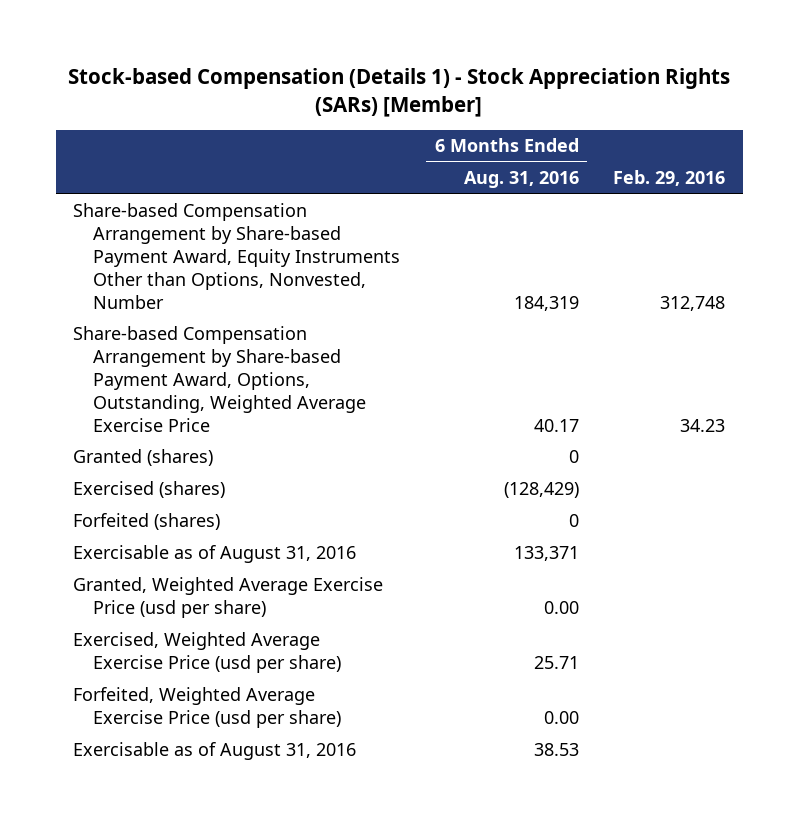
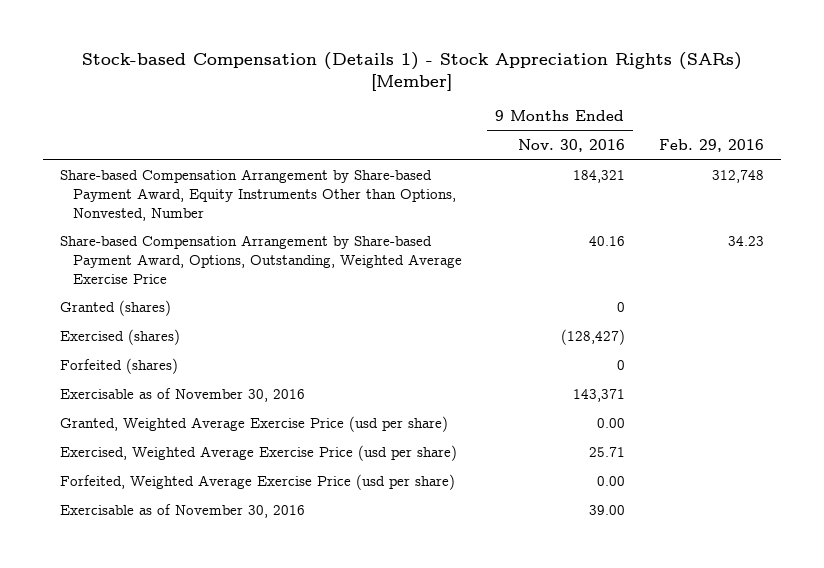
- | 6 Months Ended Aug. 31, 2016 | Feb. 29, 2016
+ | 9 Months Ended Nov. 30, 2016 | Feb. 29, 2016
- Exercisable as of August 31, 2016 | 133,371 |
+ Exercisable as of November 30, 2016 | 143,371 |
- Exercisable as of August 31, 2016 | 38.53 |
+ Exercisable as of November 30, 2016 | 39.00 |

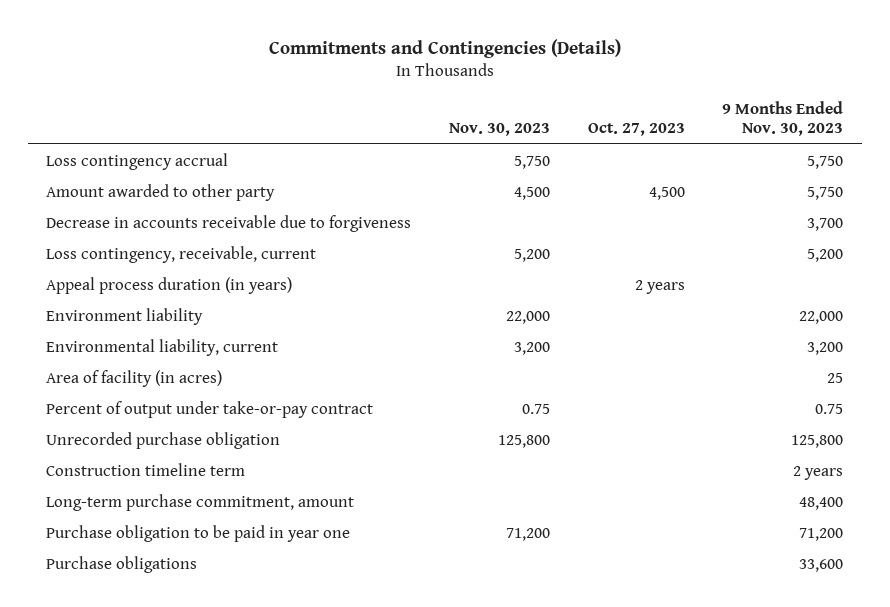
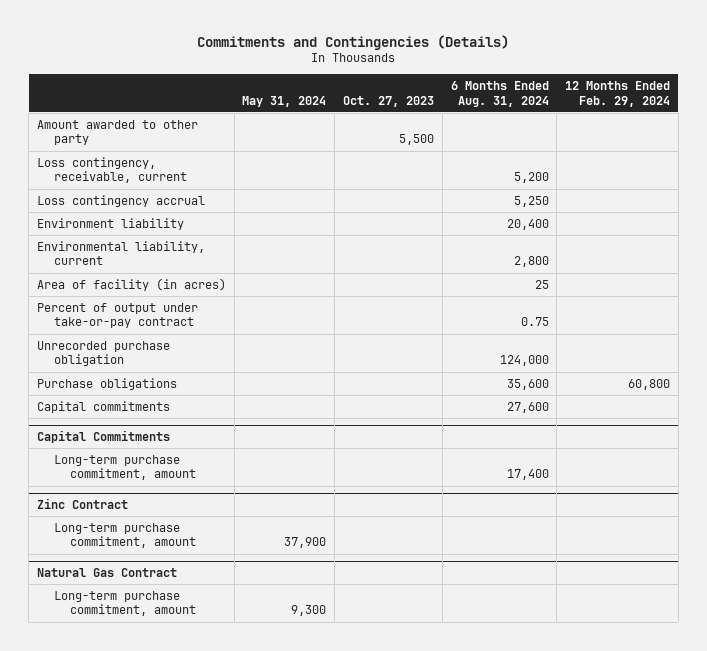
- | Nov. 30, 2023 | Oct. 27, 2023 | 9 Months Ended Nov. 30, 2023
+ | May 31, 2024 | Oct. 27, 2023 | 6 Months Ended Aug. 31, 2024 | 12 Months Ended Feb. 29, 2024
- Amount awarded to other party | 4,500 | 4,500 | 5,750
- Decrease in accounts receivable due to forgiveness | | | 3,700
+ Amount awarded to other party | | 5,500 | |
- Appeal process duration (in years) | | 2 years |
moved down: Loss contingency accrual | | | 5,250 |
- Construction timeline term | | | 2 years
- Long-term purchase commitment, amount | | | 48,400
- Purchase obligation to be paid in year one | 71,200 | | 71,200
+ Capital commitments | | | 27,600 |
+ Capital Commitments
+ Long-term purchase commitment, amount | | | 17,400 |
+ Zinc Contract
+ Long-term purchase commitment, amount | 37,900 | | |
+ Natural Gas Contract
+ Long-term purchase commitment, amount | 9,300 | | |

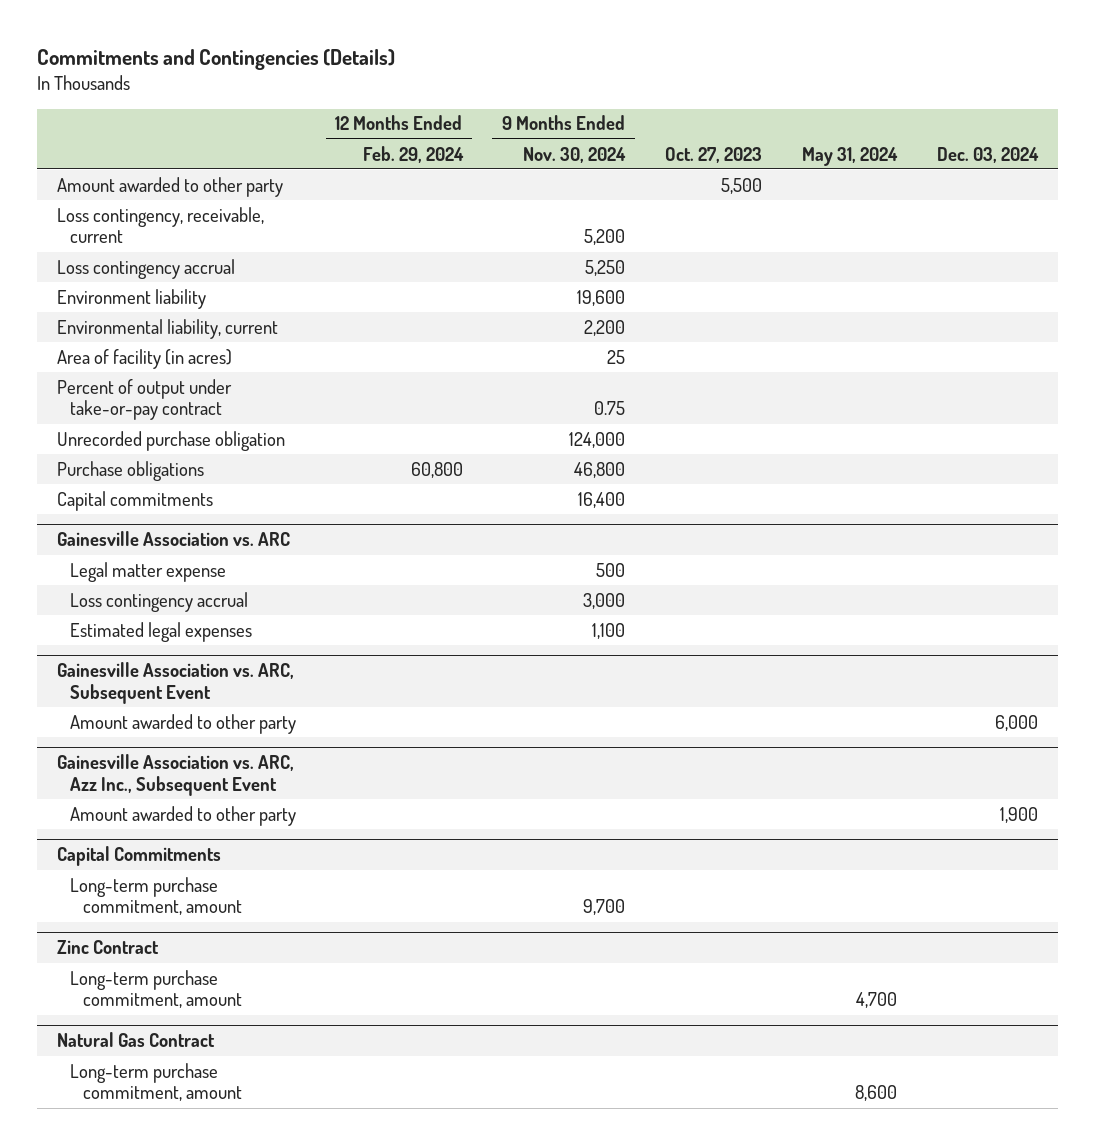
- | May 31, 2024 | Oct. 27, 2023 | 6 Months Ended Aug. 31, 2024 | 12 Months Ended Feb. 29, 2024
+ | 12 Months Ended Feb. 29, 2024 | 9 Months Ended Nov. 30, 2024 | Oct. 27, 2023 | May 31, 2024 | Dec. 03, 2024
+ Gainesville Association vs. ARC
+ Legal matter expense | | 500 | | |
+ Loss contingency accrual | | 3,000 | | |
+ Estimated legal expenses | | 1,100 | | |
+ Gainesville Association vs. ARC, Subsequent Event
+ Amount awarded to other party | | | | | 6,000
+ Gainesville Association vs. ARC, Azz Inc., Subsequent Event
+ Amount awarded to other party | | | | | 1,900
@ Zinc Contract
- Long-term purchase commitment, amount | 37,900 | | |
+ Long-term purchase commitment, amount | | | | 4,700 |
@ Natural Gas Contract
- Long-term purchase commitment, amount | 9,300 | | |
+ Long-term purchase commitment, amount | | | | 8,600 |

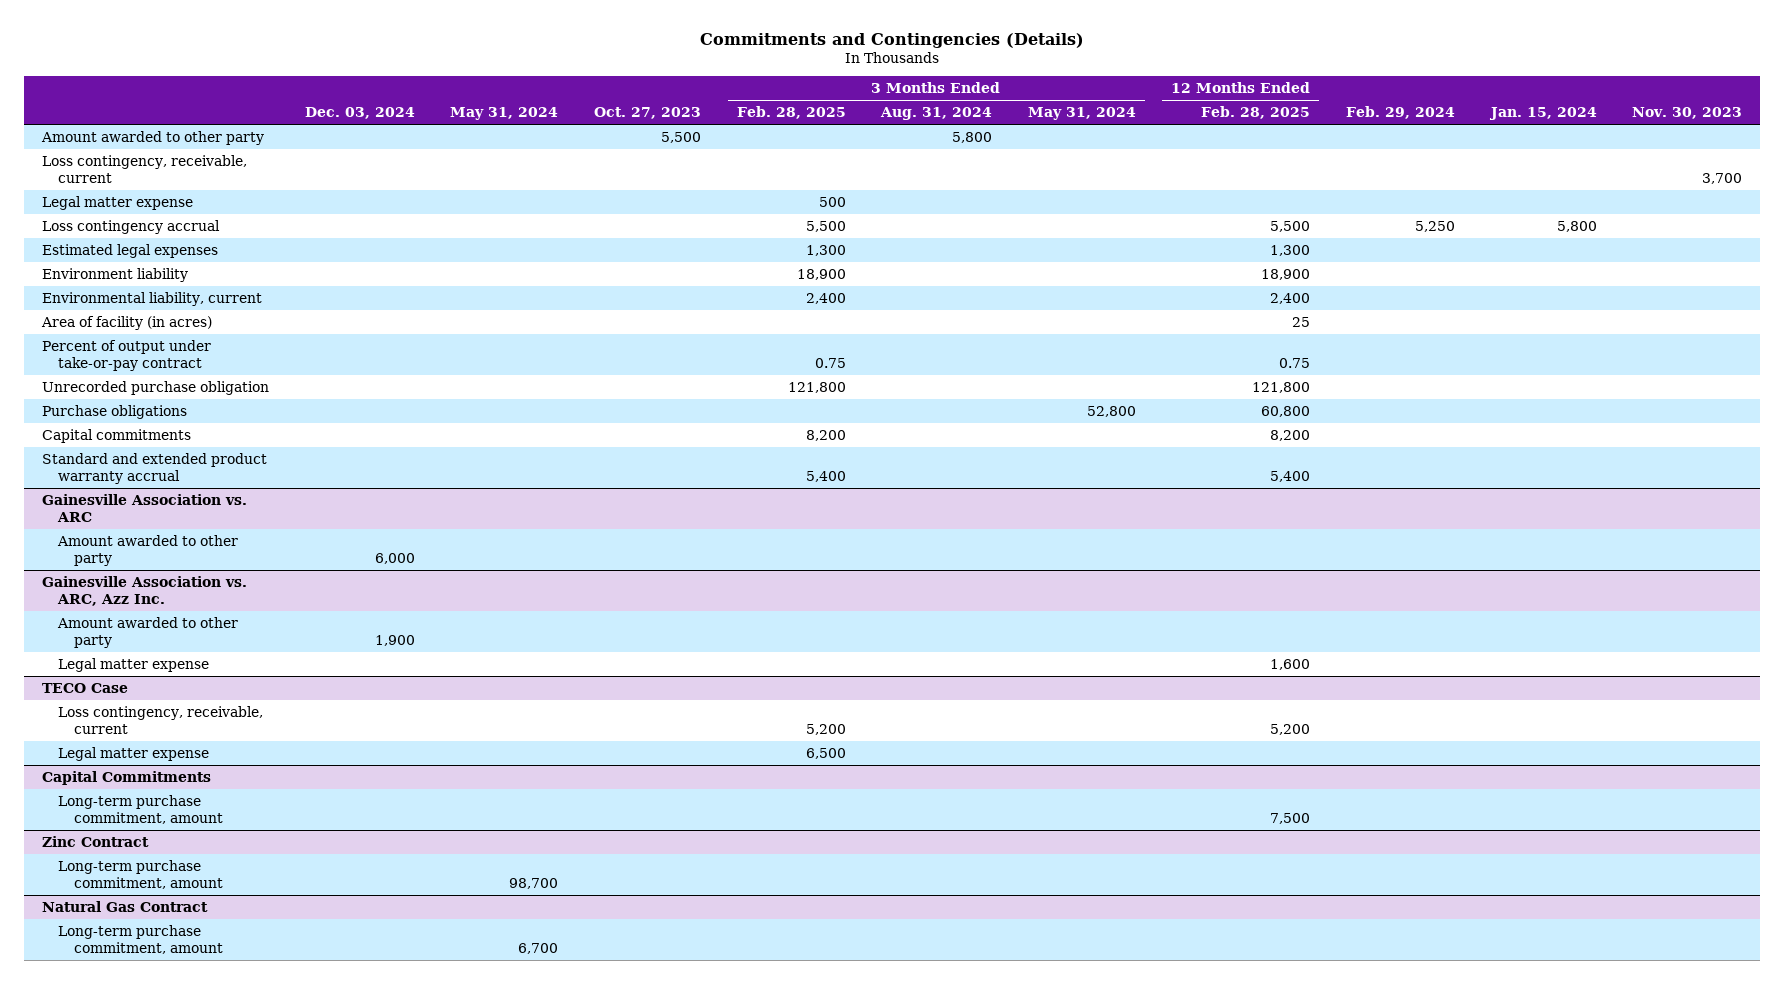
- | 12 Months Ended Feb. 29, 2024 | 9 Months Ended Nov. 30, 2024 | Oct. 27, 2023 | May 31, 2024 | Dec. 03, 2024
+ | Dec. 03, 2024 | May 31, 2024 | Oct. 27, 2023 | 3 Months Ended Feb. 28, 2025 | 3 Months Ended Aug. 31, 2024 | 3 Months Ended May 31, 2024 | 12 Months Ended Feb. 28, 2025 | Feb. 29, 2024 | Jan. 15, 2024 | Nov. 30, 2023
+ Legal matter expense | | | | 500 | | | | | |
+ Estimated legal expenses | | | | 1,300 | | | 1,300 | | |
+ Standard and extended product warranty accrual | | | | 5,400 | | | 5,400 | | |
@ Gainesville Association vs. ARC
- Legal matter expense | | 500 | | |
- Loss contingency accrual | | 3,000 | | |
- Estimated legal expenses | | 1,100 | | |
- Gainesville Association vs. ARC, Subsequent Event
- Amount awarded to other party | | | | | 6,000
- Gainesville Association vs. ARC, Azz Inc., Subsequent Event
@ Gainesville Association vs. ARC
+ Amount awarded to other party | 6,000 | | | | | | | | |
+ Gainesville Association vs. ARC, Azz Inc.
+ Legal matter expense | | | | | | | 1,600 | | |
+ TECO Case
+ Loss contingency, receivable, current | | | | 5,200 | | | 5,200 | | |
+ Legal matter expense | | | | 6,500 | | | | | |
@ Zinc Contract
- Long-term purchase commitment, amount | | | | 4,700 |
+ Long-term purchase commitment, amount | | 98,700 | | | | | | | |
@ Natural Gas Contract
- Long-term purchase commitment, amount | | | | 8,600 |
+ Long-term purchase commitment, amount | | 6,700 | | | | | | | |

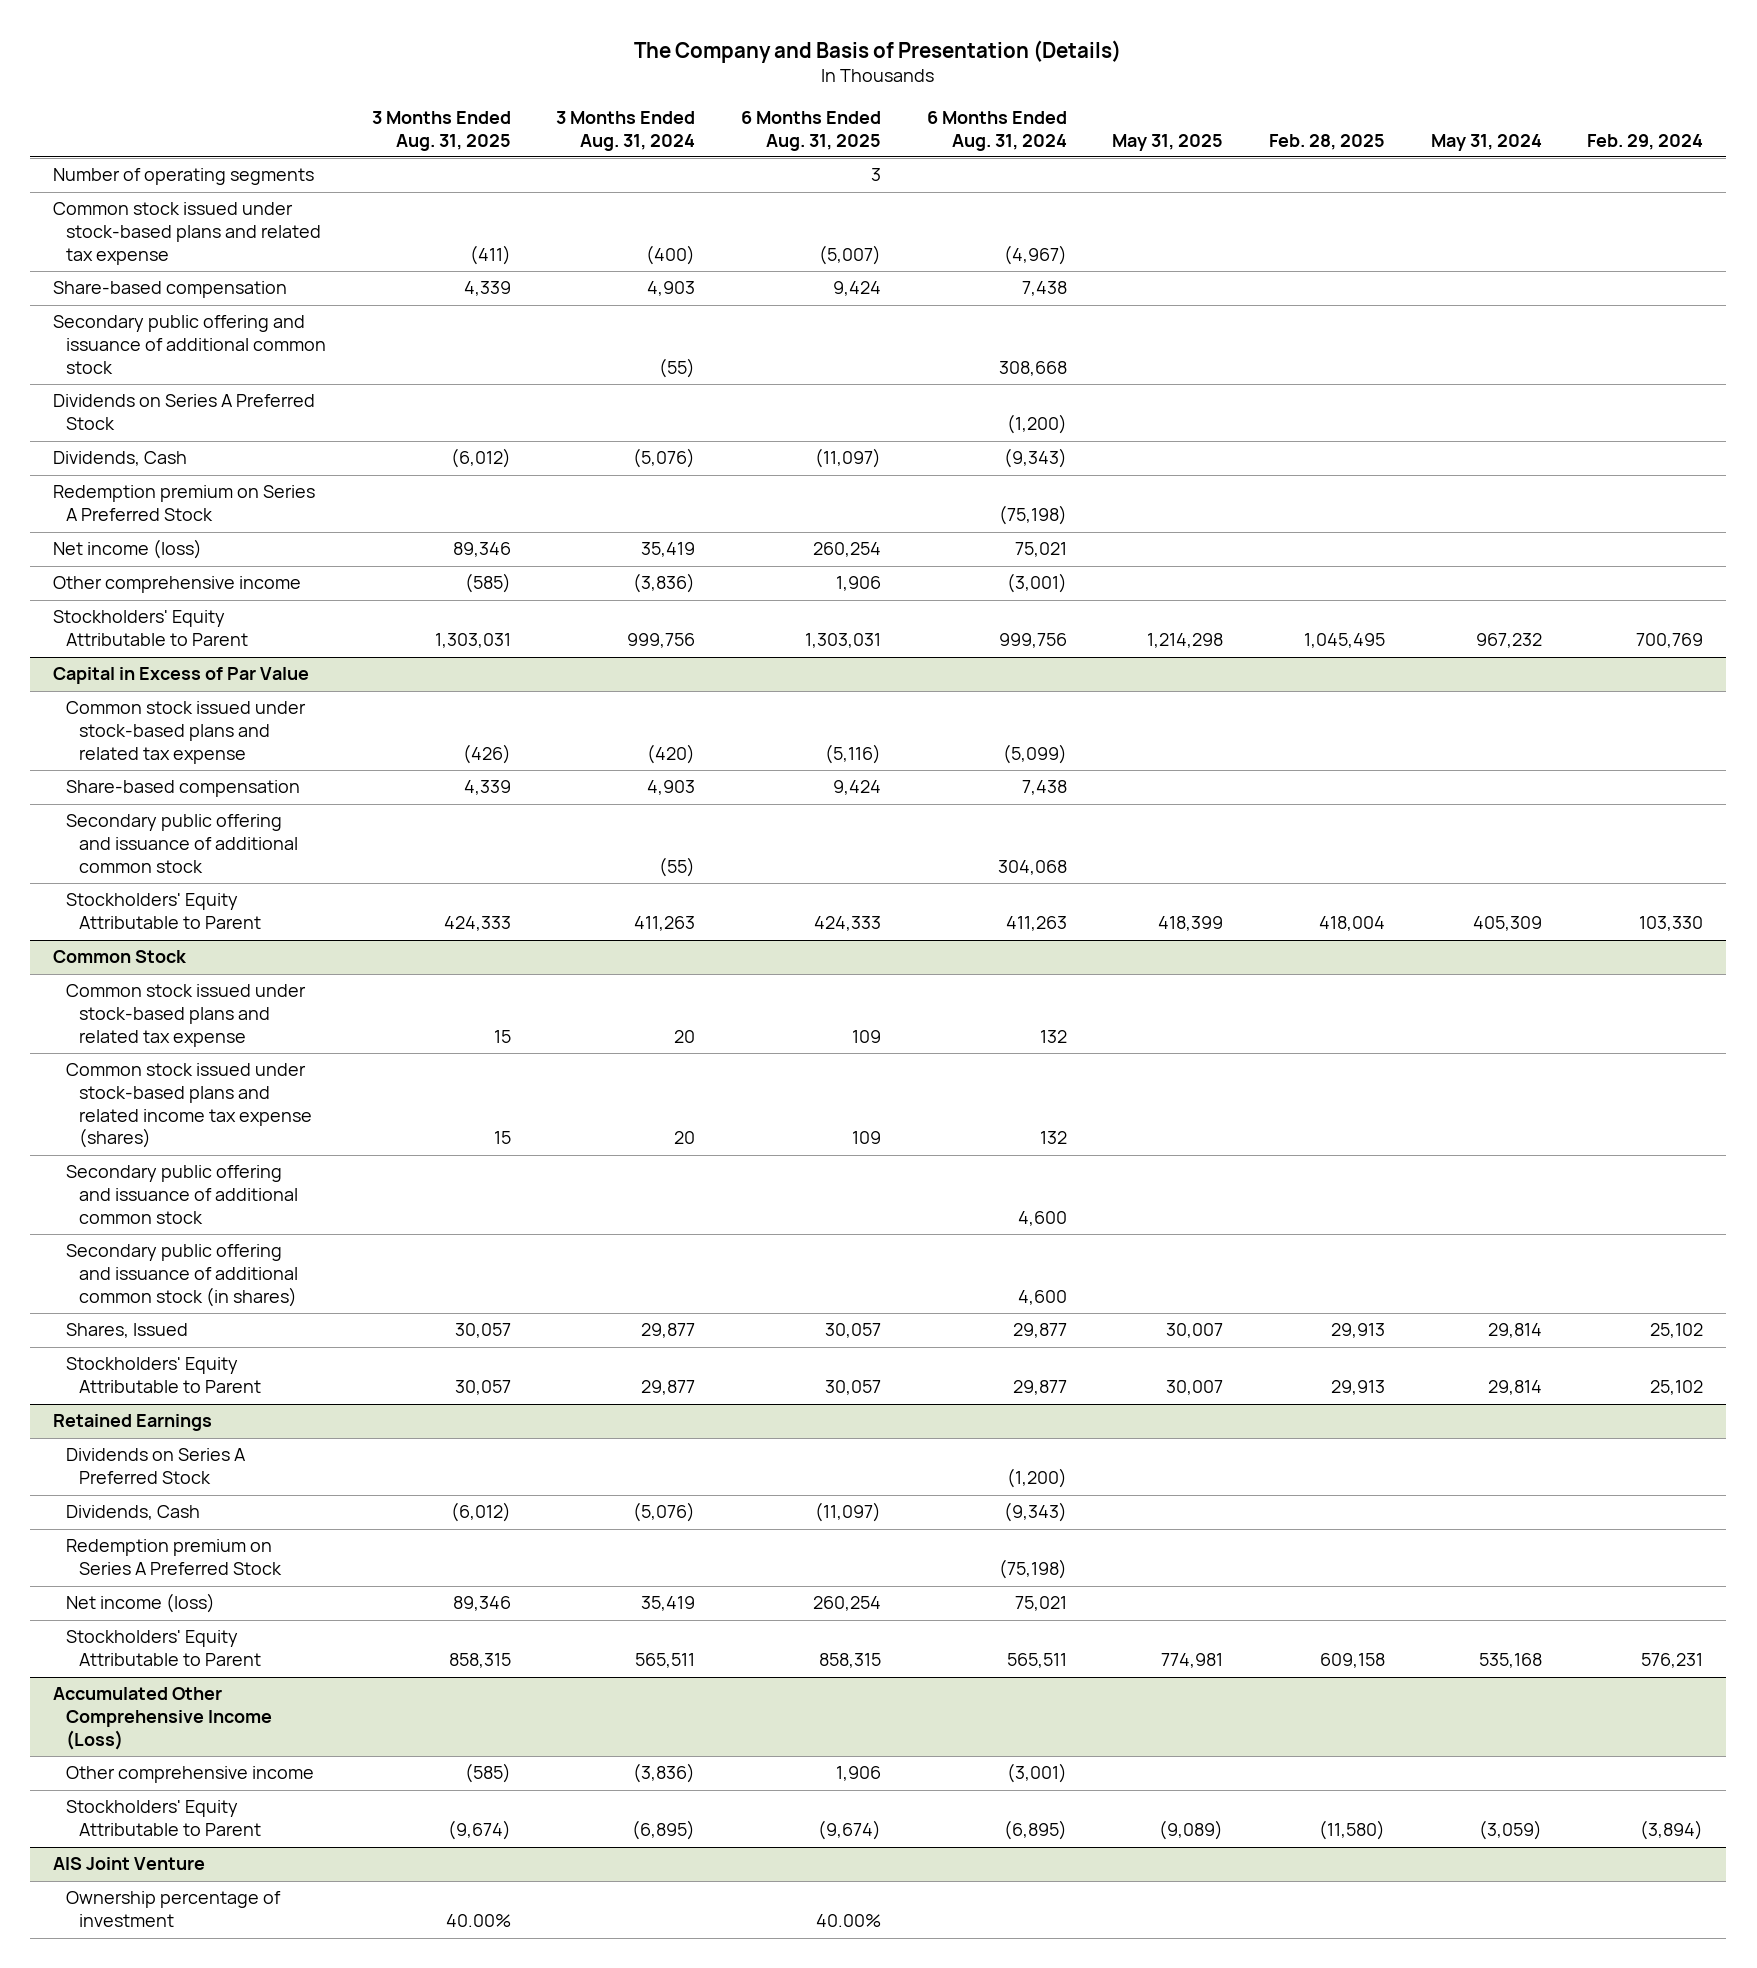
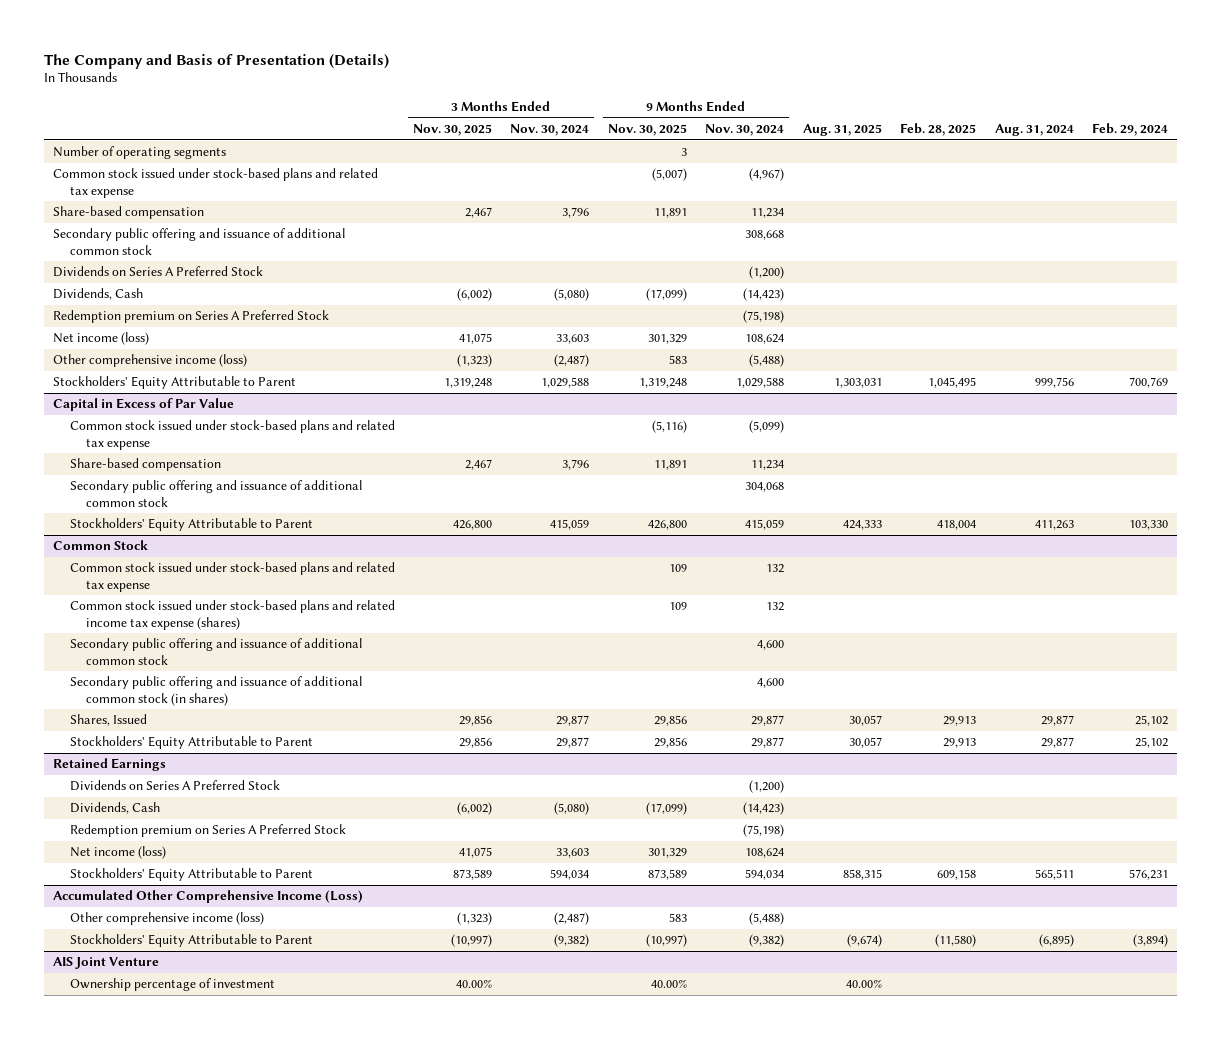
- | 3 Months Ended Aug. 31, 2025 | 3 Months Ended Aug. 31, 2024 | 6 Months Ended Aug. 31, 2025 | 6 Months Ended Aug. 31, 2024 | May 31, 2025 | Feb. 28, 2025 | May 31, 2024 | Feb. 29, 2024
+ | 3 Months Ended Nov. 30, 2025 | 3 Months Ended Nov. 30, 2024 | 9 Months Ended Nov. 30, 2025 | 9 Months Ended Nov. 30, 2024 | Aug. 31, 2025 | Feb. 28, 2025 | Aug. 31, 2024 | Feb. 29, 2024
- Other comprehensive income | (585) | (3,836) | 1,906 | (3,001) | | | |
+ Other comprehensive income (loss) | (1,323) | (2,487) | 583 | (5,488) | | | |
@ Accumulated Other Comprehensive Income (Loss)
- Other comprehensive income | (585) | (3,836) | 1,906 | (3,001) | | | |
+ Other comprehensive income (loss) | (1,323) | (2,487) | 583 | (5,488) | | | |

